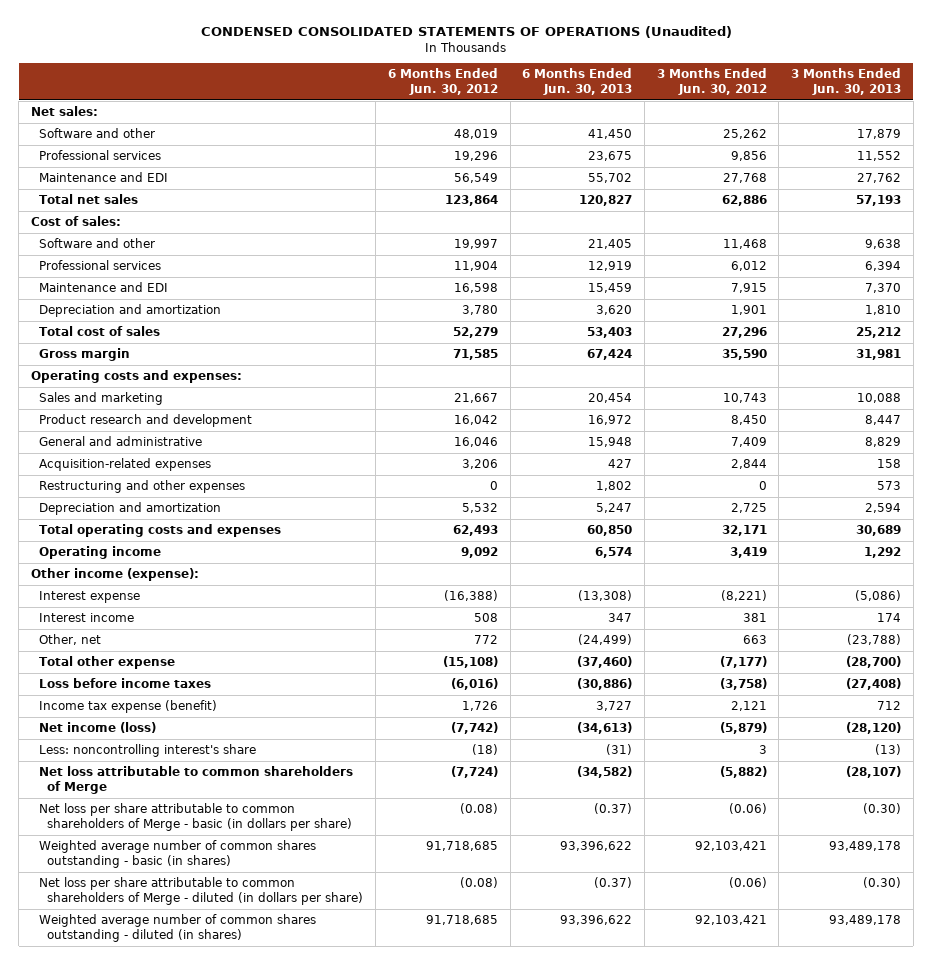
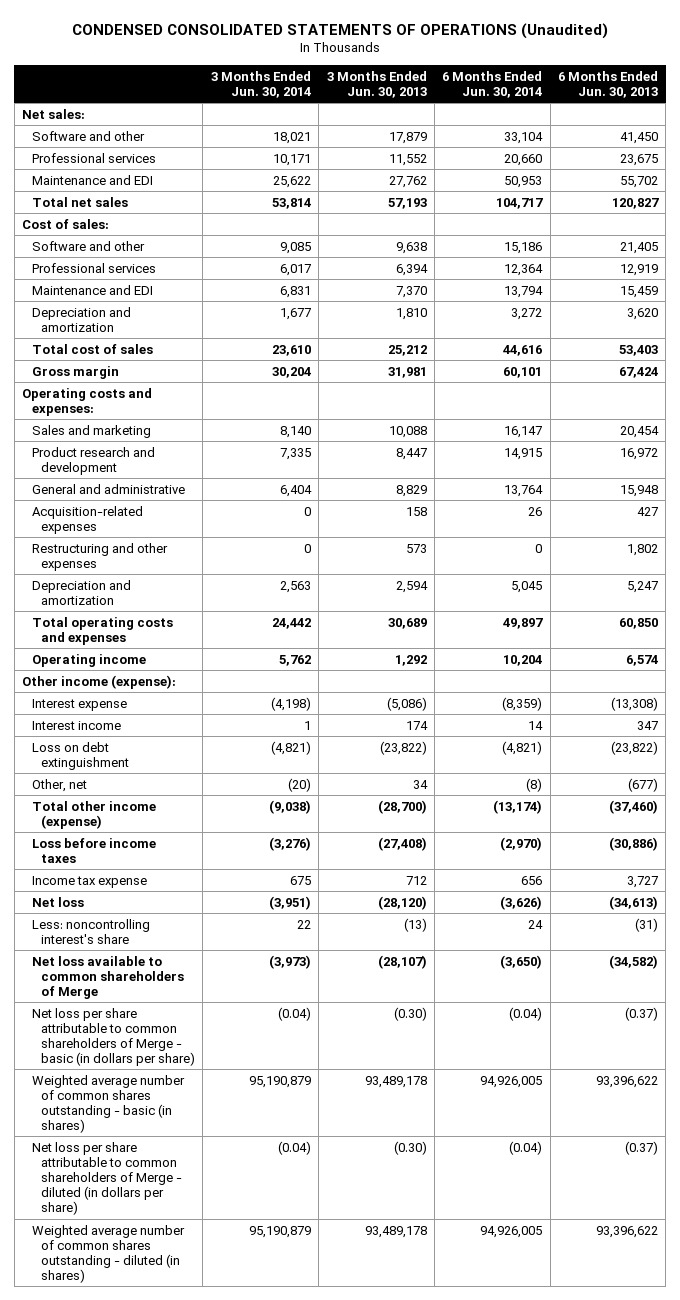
- | 6 Months Ended Jun. 30, 2012 | 6 Months Ended Jun. 30, 2013 | 3 Months Ended Jun. 30, 2012 | 3 Months Ended Jun. 30, 2013
+ | 3 Months Ended Jun. 30, 2014 | 3 Months Ended Jun. 30, 2013 | 6 Months Ended Jun. 30, 2014 | 6 Months Ended Jun. 30, 2013
- Other, net | 772 | (24,499) | 663 | (23,788)
- Total other expense | (15,108) | (37,460) | (7,177) | (28,700)
+ Loss on debt extinguishment | (4,821) | (23,822) | (4,821) | (23,822)
+ Other, net | (20) | 34 | (8) | (677)
+ Total other income (expense) | (9,038) | (28,700) | (13,174) | (37,460)
- Income tax expense (benefit) | 1,726 | 3,727 | 2,121 | 712
- Net income (loss) | (7,742) | (34,613) | (5,879) | (28,120)
+ Income tax expense | 675 | 712 | 656 | 3,727
+ Net loss | (3,951) | (28,120) | (3,626) | (34,613)
- Net loss attributable to common shareholders of Merge | (7,724) | (34,582) | (5,882) | (28,107)
+ Net loss available to common shareholders of Merge | (3,973) | (28,107) | (3,650) | (34,582)

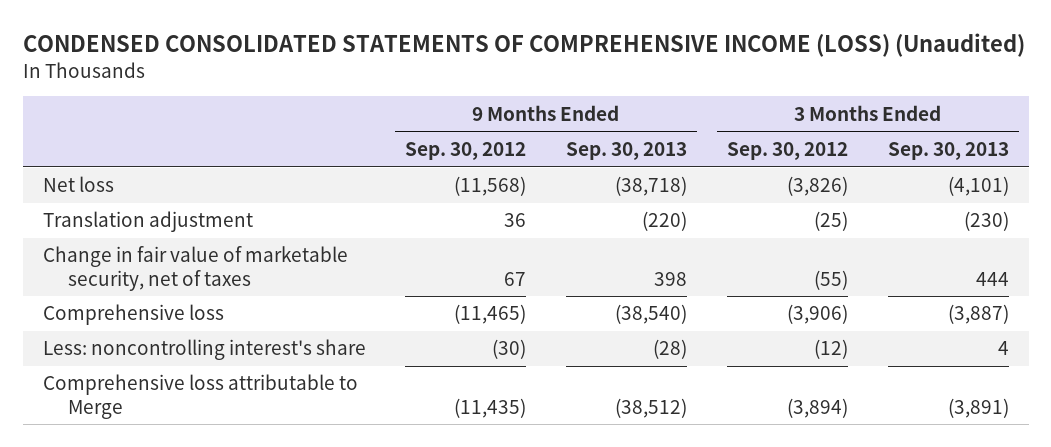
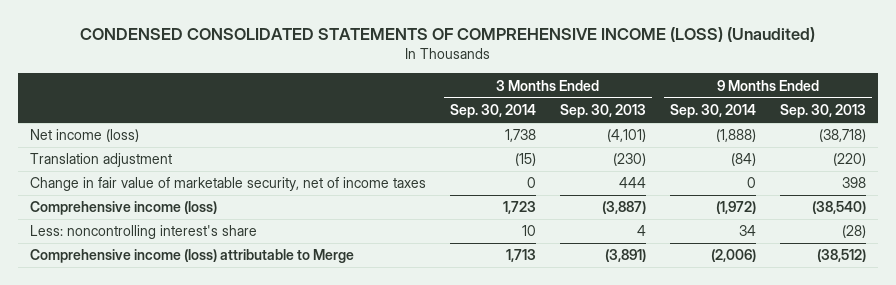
- | 9 Months Ended Sep. 30, 2012 | 9 Months Ended Sep. 30, 2013 | 3 Months Ended Sep. 30, 2012 | 3 Months Ended Sep. 30, 2013
+ | 3 Months Ended Sep. 30, 2014 | 3 Months Ended Sep. 30, 2013 | 9 Months Ended Sep. 30, 2014 | 9 Months Ended Sep. 30, 2013
- Net loss | (11,568) | (38,718) | (3,826) | (4,101)
+ Net income (loss) | 1,738 | (4,101) | (1,888) | (38,718)
- Change in fair value of marketable security, net of taxes | 67 | 398 | (55) | 444
- Comprehensive loss | (11,465) | (38,540) | (3,906) | (3,887)
+ Change in fair value of marketable security, net of income taxes | 0 | 444 | 0 | 398
+ Comprehensive income (loss) | 1,723 | (3,887) | (1,972) | (38,540)
- Comprehensive loss attributable to Merge | (11,435) | (38,512) | (3,894) | (3,891)
+ Comprehensive income (loss) attributable to Merge | 1,713 | (3,891) | (2,006) | (38,512)

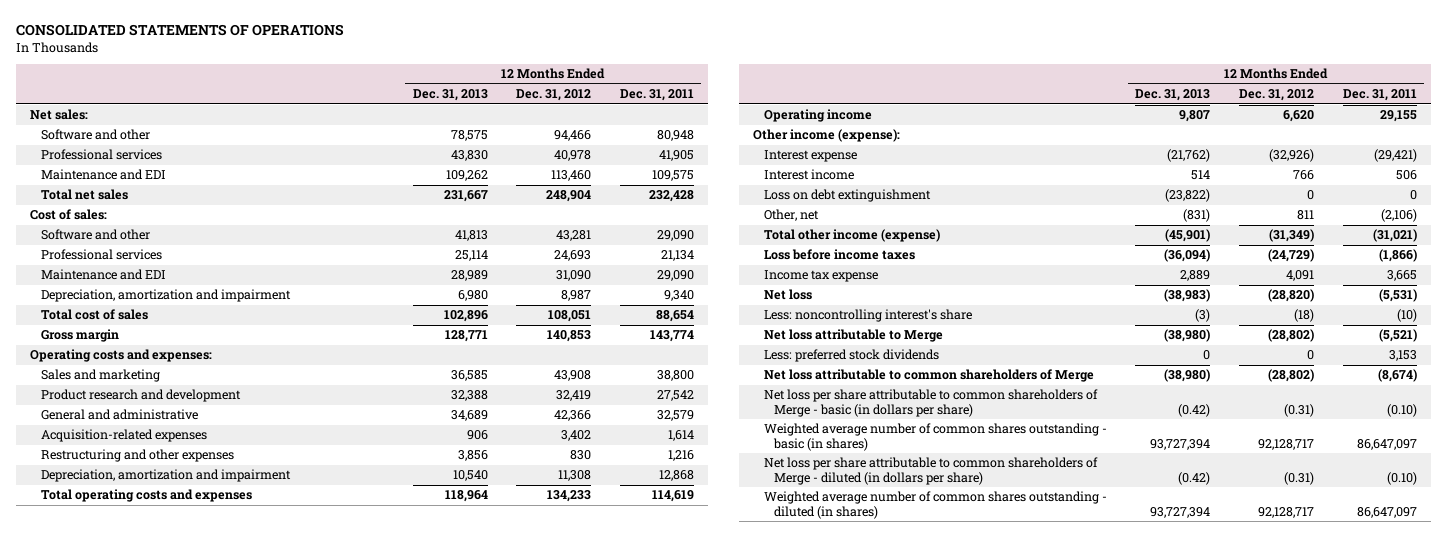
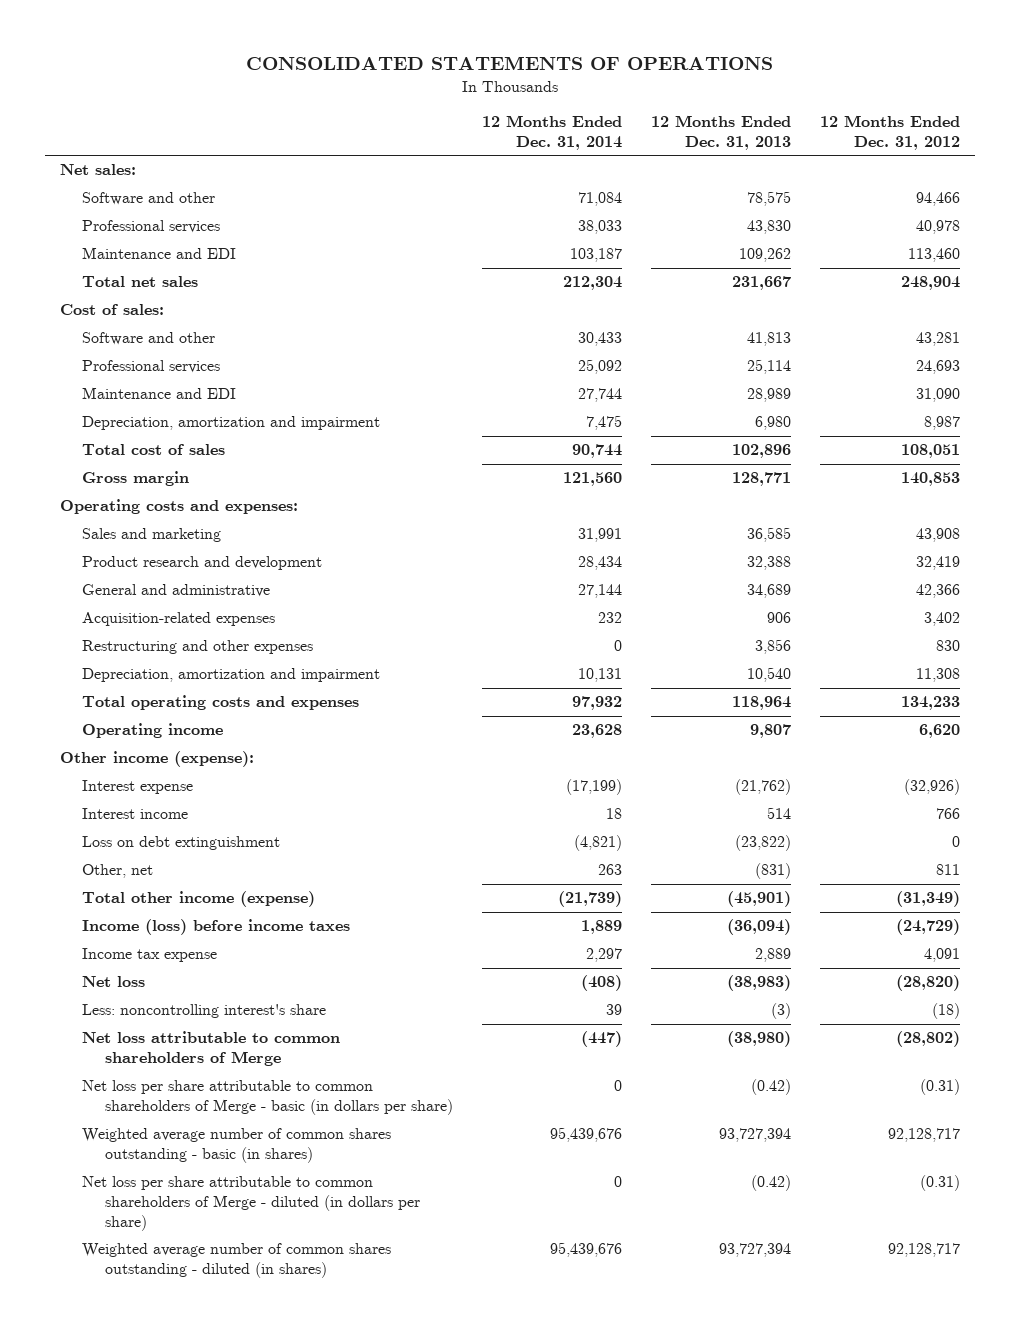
- | 12 Months Ended Dec. 31, 2013 | 12 Months Ended Dec. 31, 2012 | 12 Months Ended Dec. 31, 2011
+ | 12 Months Ended Dec. 31, 2014 | 12 Months Ended Dec. 31, 2013 | 12 Months Ended Dec. 31, 2012
- Loss before income taxes | (36,094) | (24,729) | (1,866)
+ Income (loss) before income taxes | 1,889 | (36,094) | (24,729)
- Net loss attributable to Merge | (38,980) | (28,802) | (5,521)
- Less: preferred stock dividends | 0 | 0 | 3,153

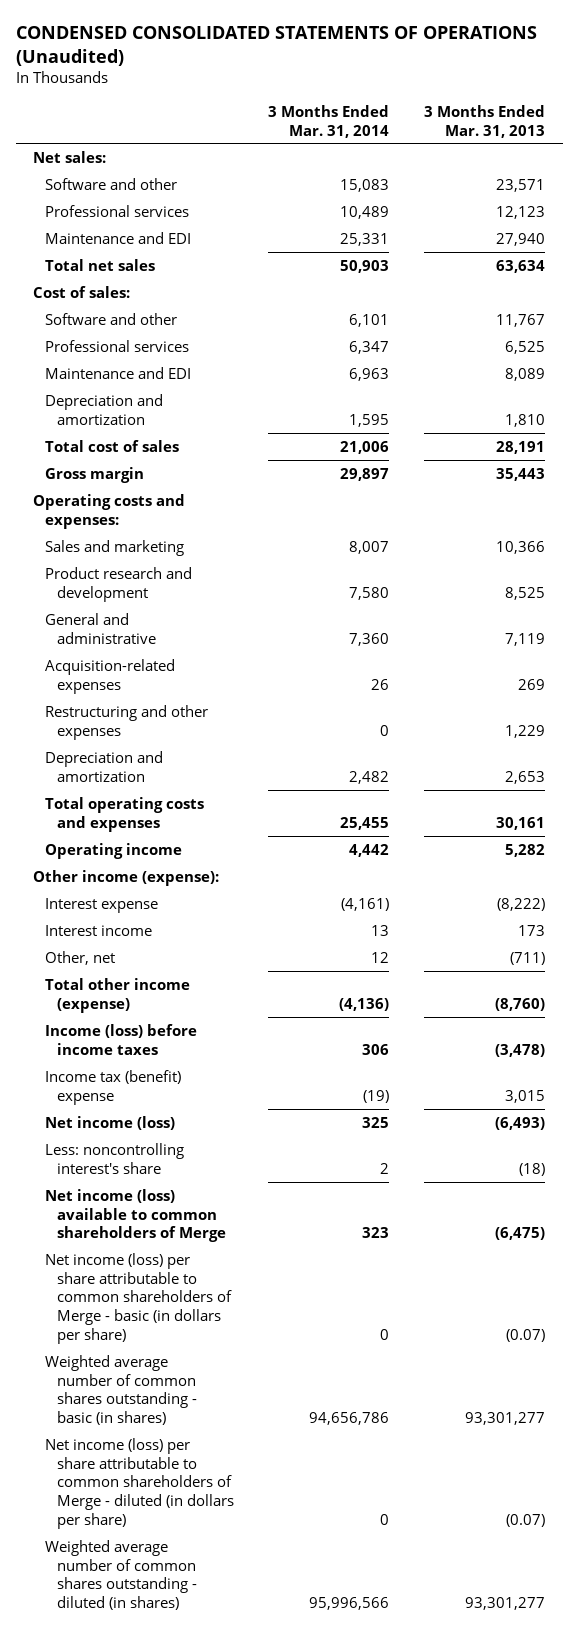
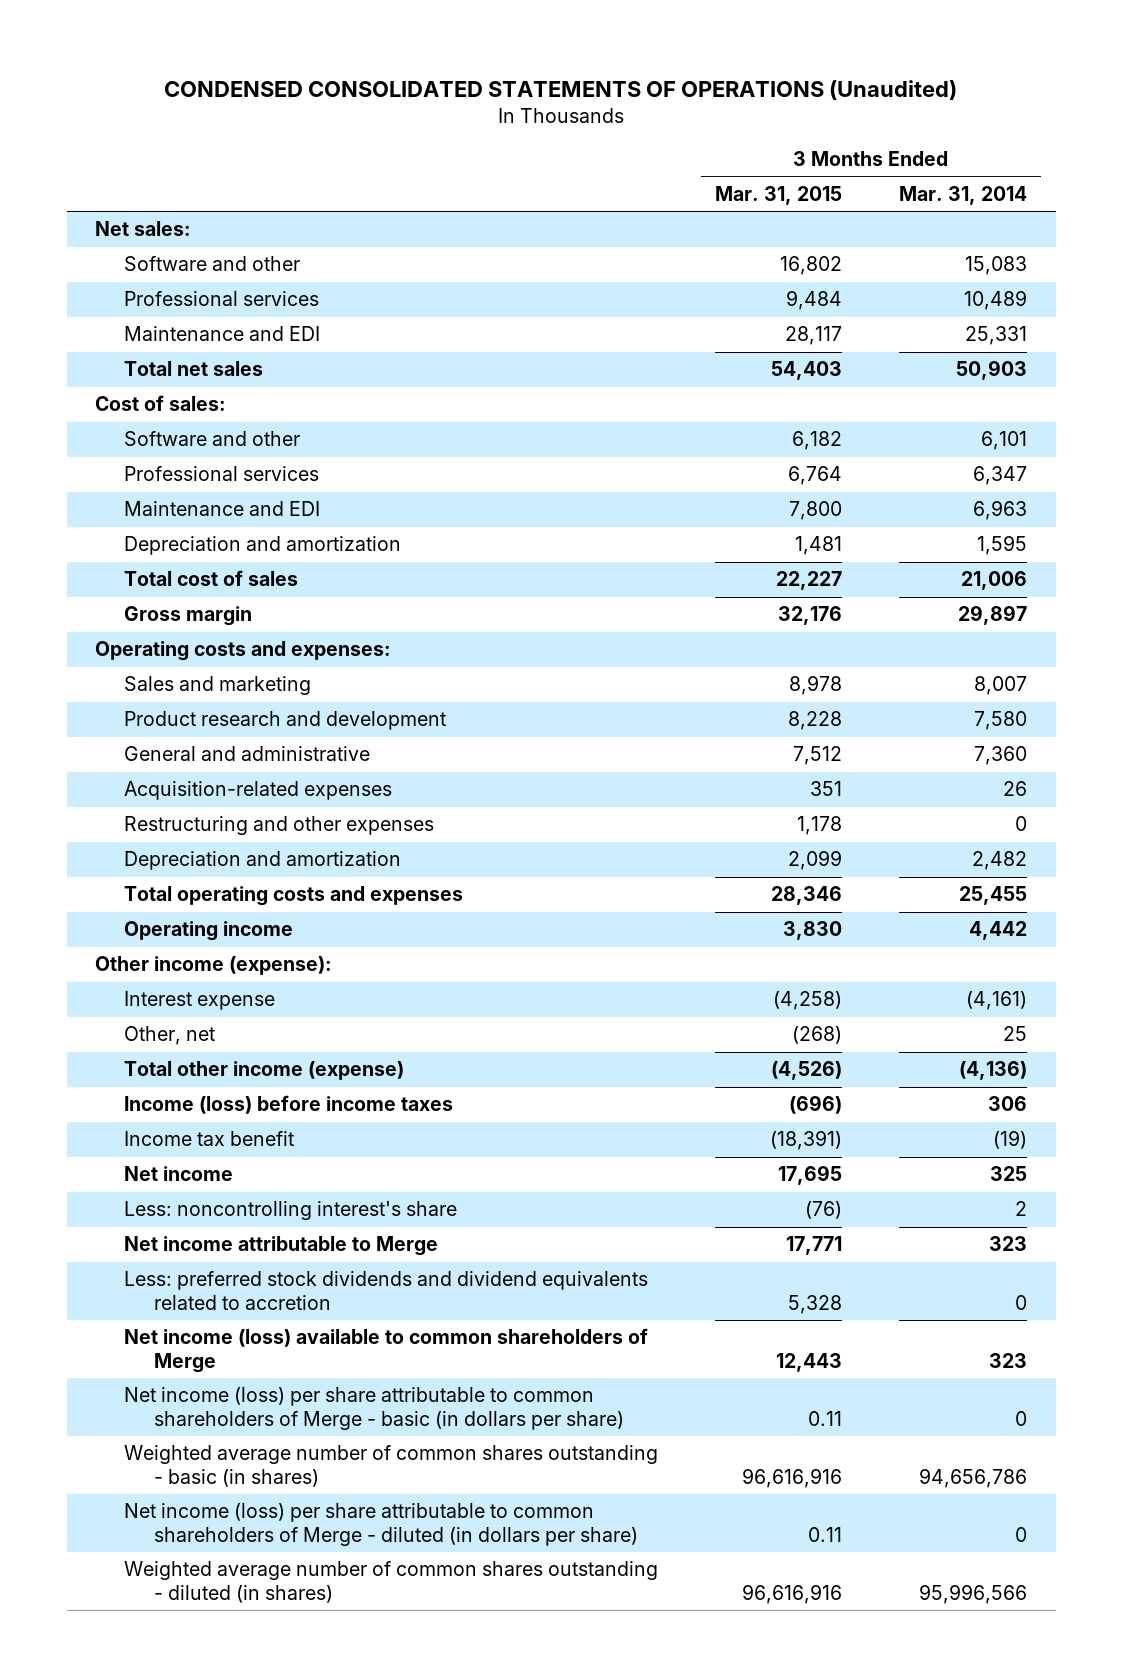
- | 3 Months Ended Mar. 31, 2014 | 3 Months Ended Mar. 31, 2013
+ | 3 Months Ended Mar. 31, 2015 | 3 Months Ended Mar. 31, 2014
- Interest income | 13 | 173
- Other, net | 12 | (711)
+ Other, net | (268) | 25
- Income tax (benefit) expense | (19) | 3,015
- Net income (loss) | 325 | (6,493)
+ Income tax benefit | (18,391) | (19)
+ Net income | 17,695 | 325
+ Net income attributable to Merge | 17,771 | 323
+ Less: preferred stock dividends and dividend equivalents related to accretion | 5,328 | 0

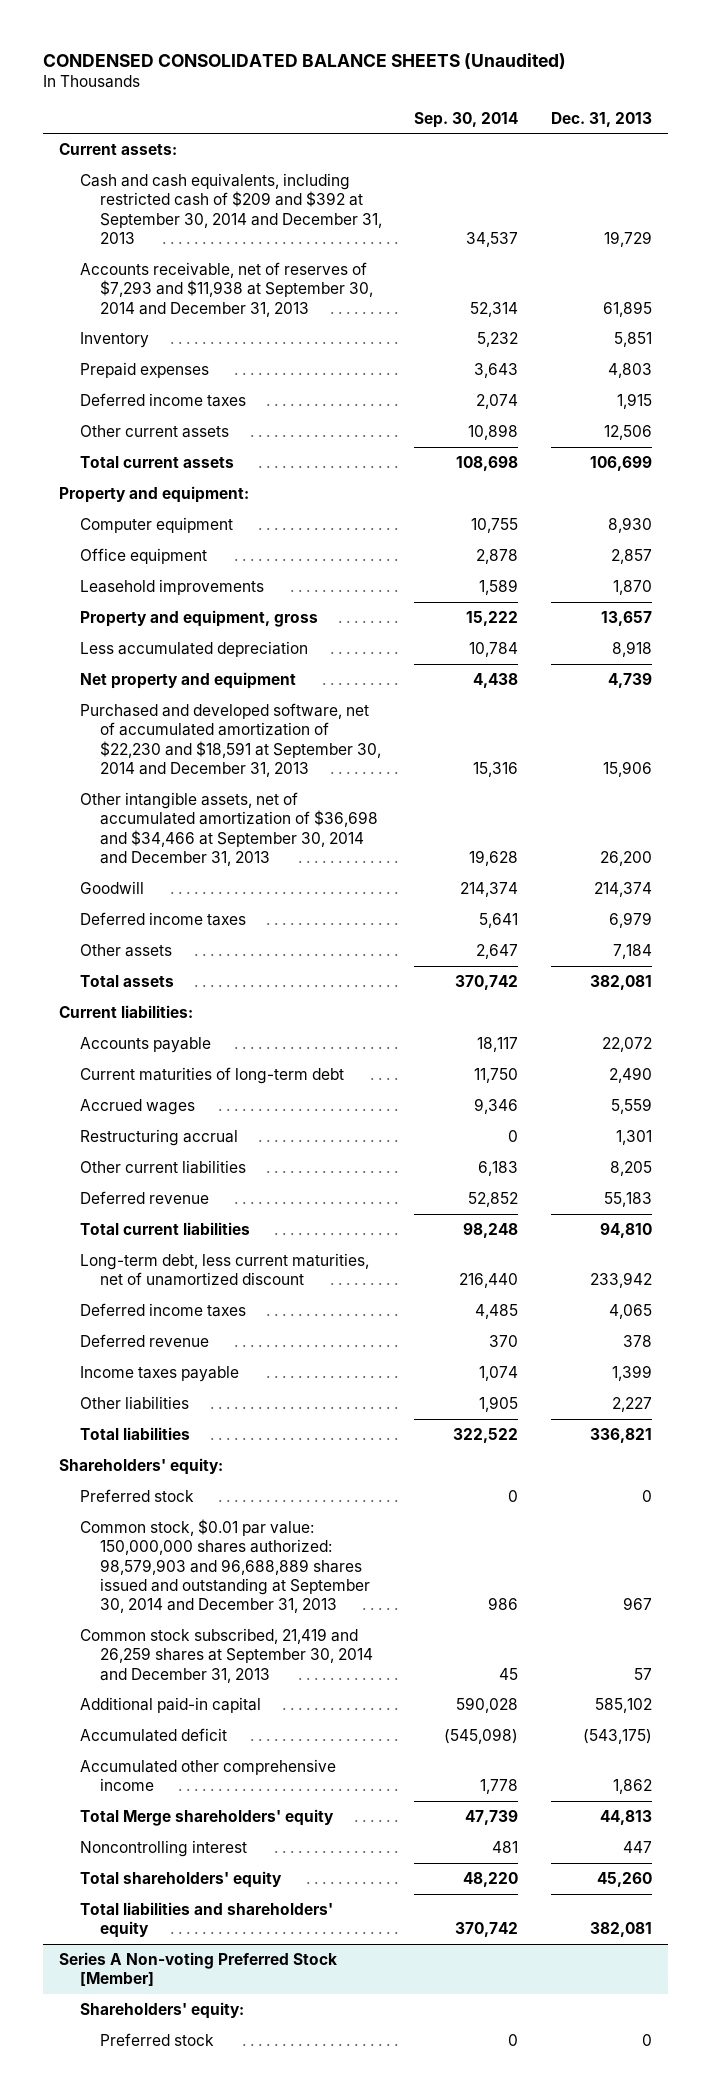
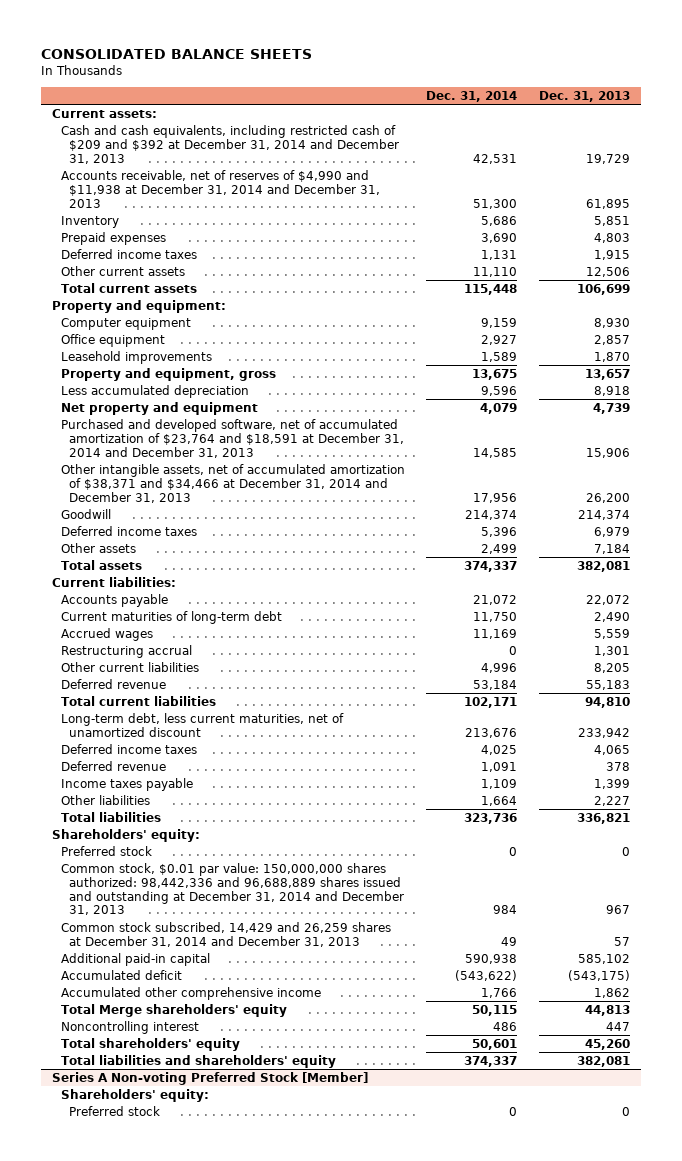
- CONDENSED CONSOLIDATED BALANCE SHEETS (Unaudited)
+ CONSOLIDATED BALANCE SHEETS
- | Sep. 30, 2014 | Dec. 31, 2013
+ | Dec. 31, 2014 | Dec. 31, 2013
- Cash and cash equivalents, including restricted cash of $209 and $392 at September 30, 2014 and December 31, 2013 | 34,537 | 19,729
- Accounts receivable, net of reserves of $7,293 and $11,938 at September 30, 2014 and December 31, 2013 | 52,314 | 61,895
+ Cash and cash equivalents, including restricted cash of $209 and $392 at December 31, 2014 and December 31, 2013 | 42,531 | 19,729
+ Accounts receivable, net of reserves of $4,990 and $11,938 at December 31, 2014 and December 31, 2013 | 51,300 | 61,895
- Purchased and developed software, net of accumulated amortization of $22,230 and $18,591 at September 30, 2014 and December 31, 2013 | 15,316 | 15,906
- Other intangible assets, net of accumulated amortization of $36,698 and $34,466 at September 30, 2014 and December 31, 2013 | 19,628 | 26,200
+ Purchased and developed software, net of accumulated amortization of $23,764 and $18,591 at December 31, 2014 and December 31, 2013 | 14,585 | 15,906
+ Other intangible assets, net of accumulated amortization of $38,371 and $34,466 at December 31, 2014 and December 31, 2013 | 17,956 | 26,200
- Common stock, $0.01 par value: 150,000,000 shares authorized: 98,579,903 and 96,688,889 shares issued and outstanding at September 30, 2014 and December 31, 2013 | 986 | 967
- Common stock subscribed, 21,419 and 26,259 shares at September 30, 2014 and December 31, 2013 | 45 | 57
+ Common stock, $0.01 par value: 150,000,000 shares authorized: 98,442,336 and 96,688,889 shares issued and outstanding at December 31, 2014 and December 31, 2013 | 984 | 967
+ Common stock subscribed, 14,429 and 26,259 shares at December 31, 2014 and December 31, 2013 | 49 | 57

